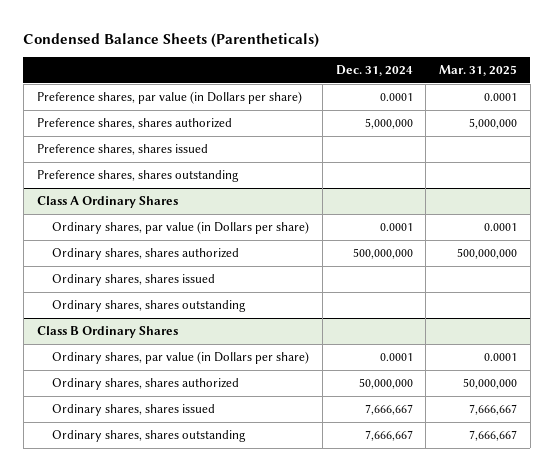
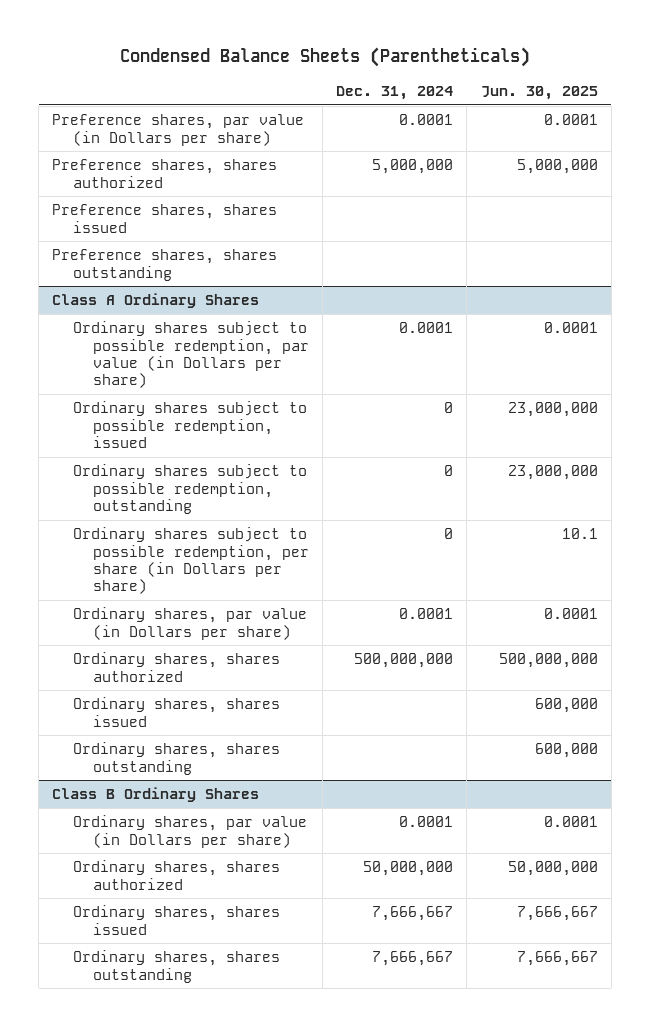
- | Dec. 31, 2024 | Mar. 31, 2025
+ | Dec. 31, 2024 | Jun. 30, 2025
@ Class A Ordinary Shares
+ Ordinary shares subject to possible redemption, par value (in Dollars per share) | 0.0001 | 0.0001
+ Ordinary shares subject to possible redemption, issued | 0 | 23,000,000
+ Ordinary shares subject to possible redemption, outstanding | 0 | 23,000,000
+ Ordinary shares subject to possible redemption, per share (in Dollars per share) | 0 | 10.1

